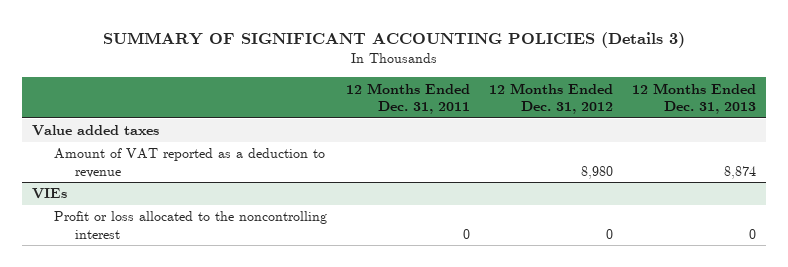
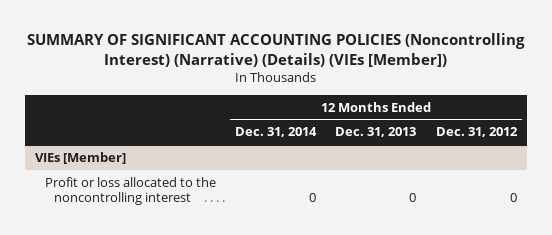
- SUMMARY OF SIGNIFICANT ACCOUNTING POLICIES (Details 3)
+ SUMMARY OF SIGNIFICANT ACCOUNTING POLICIES (Noncontrolling Interest) (Narrative) (Details) (VIEs [Member])
- | 12 Months Ended Dec. 31, 2011 | 12 Months Ended Dec. 31, 2012 | 12 Months Ended Dec. 31, 2013
+ | 12 Months Ended Dec. 31, 2014 | 12 Months Ended Dec. 31, 2013 | 12 Months Ended Dec. 31, 2012
- Value added taxes
- Amount of VAT reported as a deduction to revenue | | 8,980 | 8,874
- VIEs
+ VIEs [Member]

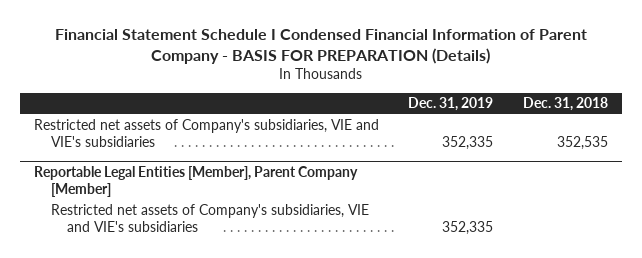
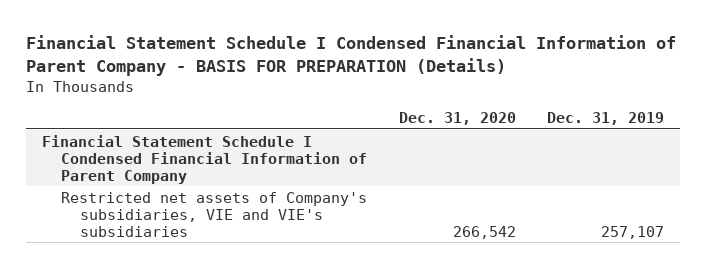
- | Dec. 31, 2019 | Dec. 31, 2018
+ | Dec. 31, 2020 | Dec. 31, 2019
- Restricted net assets of Company's subsidiaries, VIE and VIE's subsidiaries | 352,335 | 352,535
- Reportable Legal Entities [Member], Parent Company [Member]
- Restricted net assets of Company's subsidiaries, VIE and VIE's subsidiaries | 352,335 |
+ Financial Statement Schedule I Condensed Financial Information of Parent Company
+ Restricted net assets of Company's subsidiaries, VIE and VIE's subsidiaries | 266,542 | 257,107

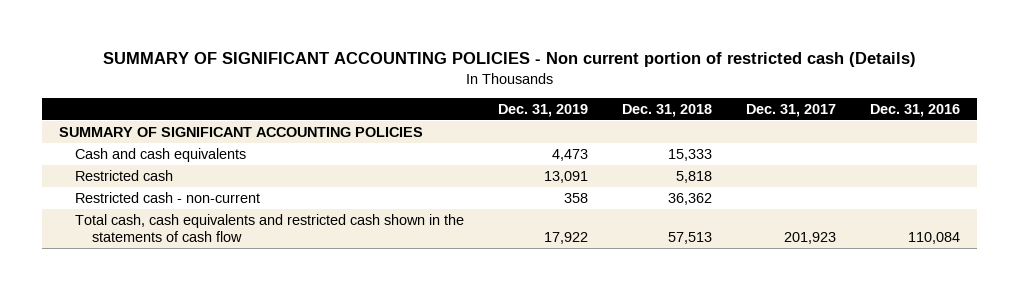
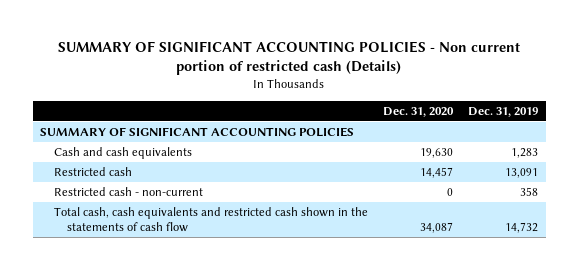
- | Dec. 31, 2019 | Dec. 31, 2018 | Dec. 31, 2017 | Dec. 31, 2016
+ | Dec. 31, 2020 | Dec. 31, 2019
- Cash and cash equivalents | 4,473 | 15,333 | |
+ Cash and cash equivalents | 19,630 | 1,283
- Total cash, cash equivalents and restricted cash shown in the statements of cash flow | 17,922 | 57,513 | 201,923 | 110,084
+ Total cash, cash equivalents and restricted cash shown in the statements of cash flow | 34,087 | 14,732

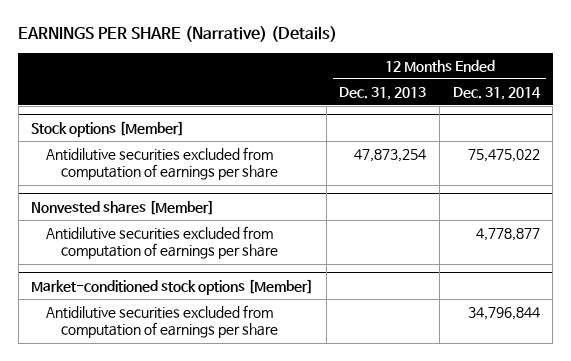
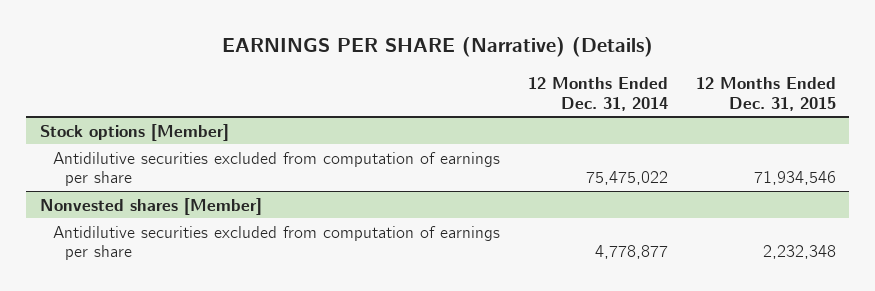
- | 12 Months Ended Dec. 31, 2013 | 12 Months Ended Dec. 31, 2014
+ | 12 Months Ended Dec. 31, 2014 | 12 Months Ended Dec. 31, 2015
- Market-conditioned stock options [Member]
- Antidilutive securities excluded from computation of earnings per share | | 34,796,844

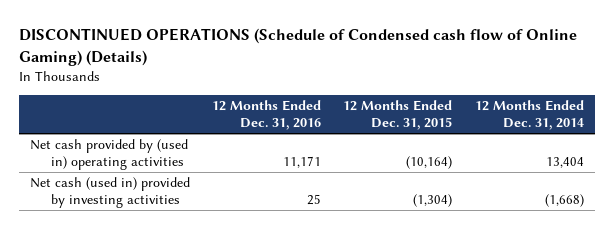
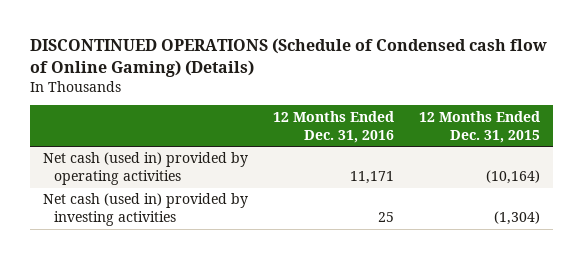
- | 12 Months Ended Dec. 31, 2016 | 12 Months Ended Dec. 31, 2015 | 12 Months Ended Dec. 31, 2014
+ | 12 Months Ended Dec. 31, 2016 | 12 Months Ended Dec. 31, 2015
- Net cash provided by (used in) operating activities | 11,171 | (10,164) | 13,404
+ Net cash (used in) provided by operating activities | 11,171 | (10,164)

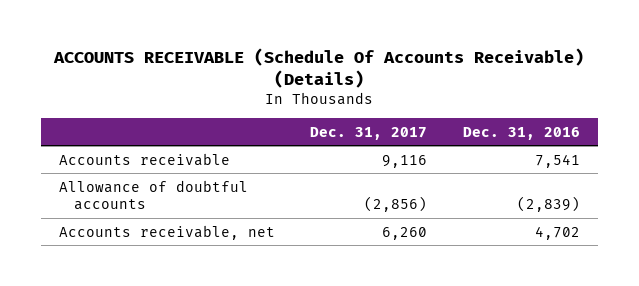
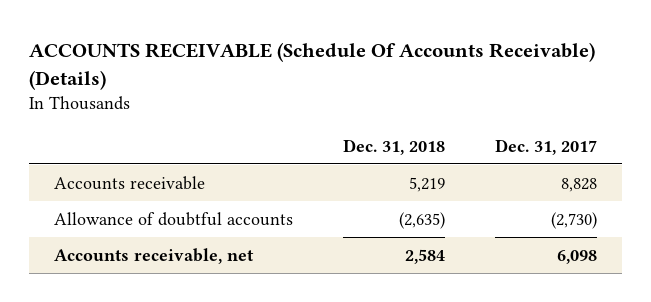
- | Dec. 31, 2017 | Dec. 31, 2016
+ | Dec. 31, 2018 | Dec. 31, 2017
- Accounts receivable | 9,116 | 7,541
- Allowance of doubtful accounts | (2,856) | (2,839)
- Accounts receivable, net | 6,260 | 4,702
+ Accounts receivable | 5,219 | 8,828
+ Allowance of doubtful accounts | (2,635) | (2,730)
+ Accounts receivable, net | 2,584 | 6,098

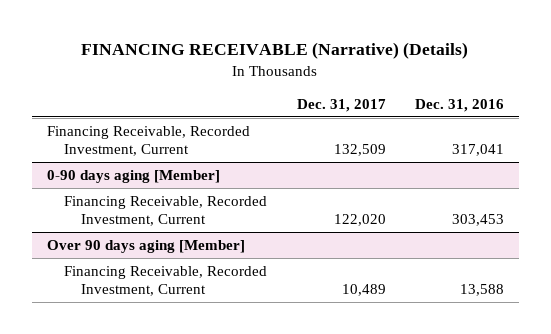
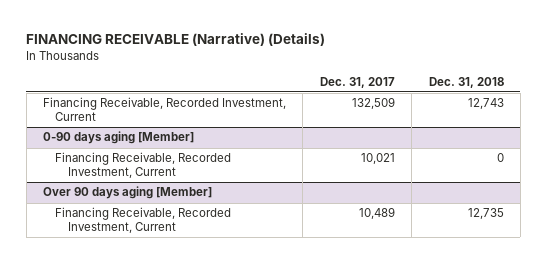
- | Dec. 31, 2017 | Dec. 31, 2016
+ | Dec. 31, 2017 | Dec. 31, 2018
@ 0-90 days aging [Member]
- Financing Receivable, Recorded Investment, Current | 122,020 | 303,453
+ Financing Receivable, Recorded Investment, Current | 10,021 | 0

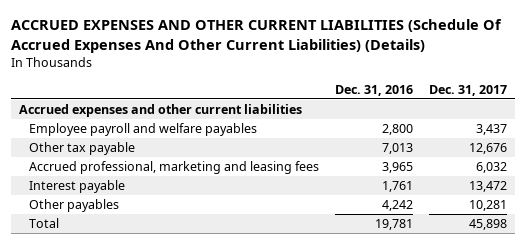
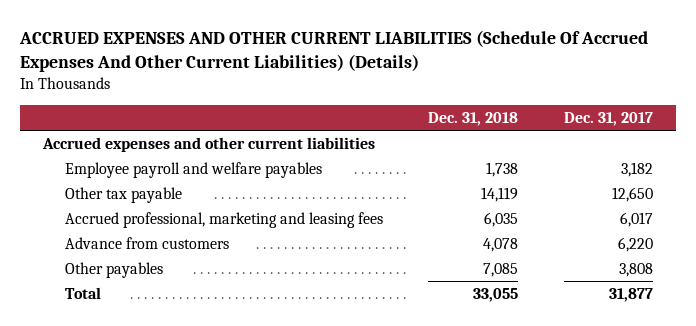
- | Dec. 31, 2016 | Dec. 31, 2017
+ | Dec. 31, 2018 | Dec. 31, 2017
- Employee payroll and welfare payables | 2,800 | 3,437
- Other tax payable | 7,013 | 12,676
- Accrued professional, marketing and leasing fees | 3,965 | 6,032
- Interest payable | 1,761 | 13,472
- Other payables | 4,242 | 10,281
- Total | 19,781 | 45,898
+ Employee payroll and welfare payables | 1,738 | 3,182
+ Other tax payable | 14,119 | 12,650
+ Accrued professional, marketing and leasing fees | 6,035 | 6,017
+ Advance from customers | 4,078 | 6,220
+ Other payables | 7,085 | 3,808
+ Total | 33,055 | 31,877

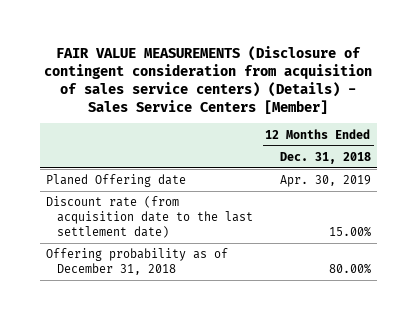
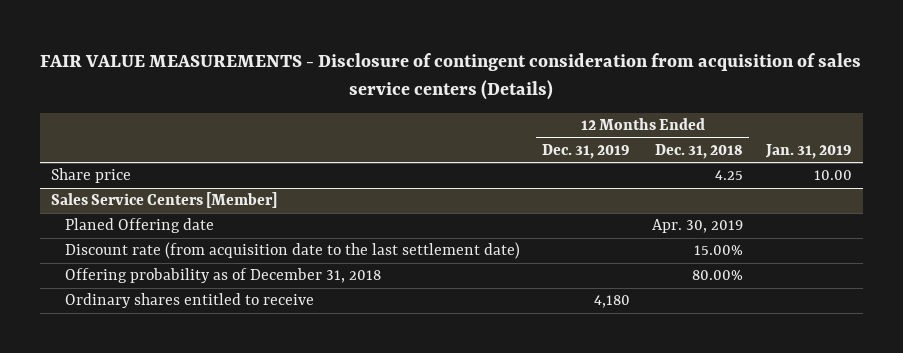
- FAIR VALUE MEASUREMENTS (Disclosure of contingent consideration from acquisition of sales service centers) (Details) - Sales Service Centers [Member]
+ FAIR VALUE MEASUREMENTS - Disclosure of contingent consideration from acquisition of sales service centers (Details)
- | 12 Months Ended Dec. 31, 2018
+ | 12 Months Ended Dec. 31, 2019 | 12 Months Ended Dec. 31, 2018 | Jan. 31, 2019
+ Share price | | 4.25 | 10.00
+ Sales Service Centers [Member]
+ Ordinary shares entitled to receive | 4,180 | |

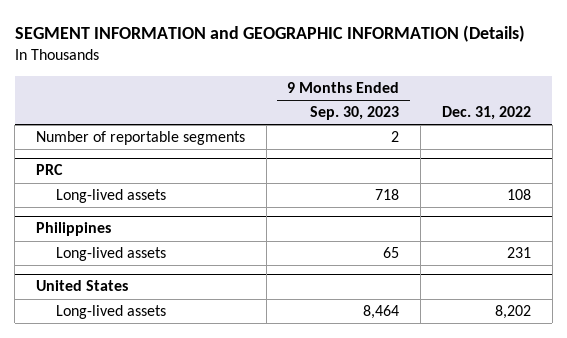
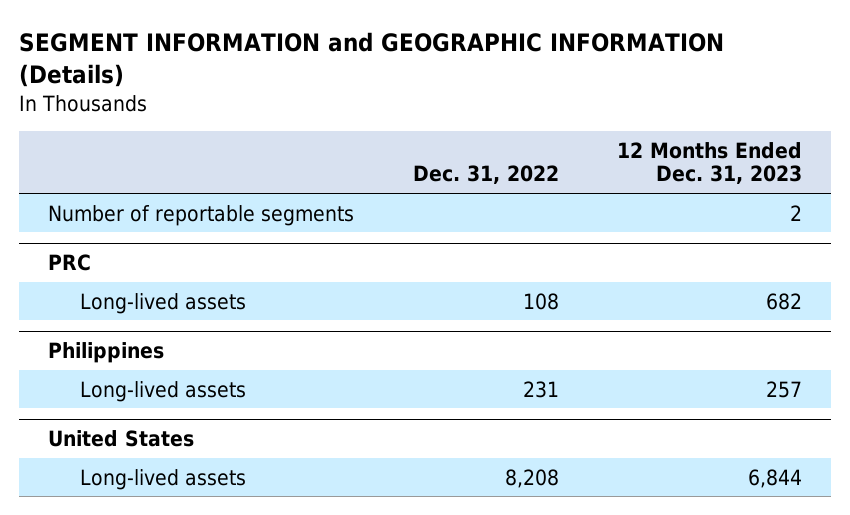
- | 9 Months Ended Sep. 30, 2023 | Dec. 31, 2022
+ | Dec. 31, 2022 | 12 Months Ended Dec. 31, 2023
@ United States
- Long-lived assets | 8,464 | 8,202
+ Long-lived assets | 8,208 | 6,844

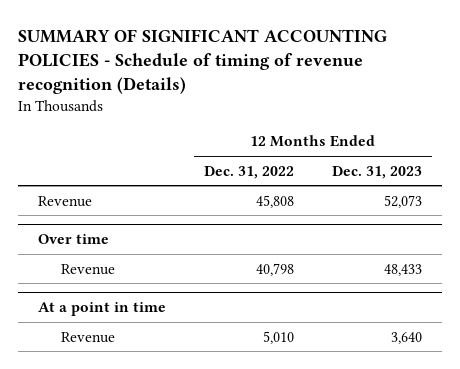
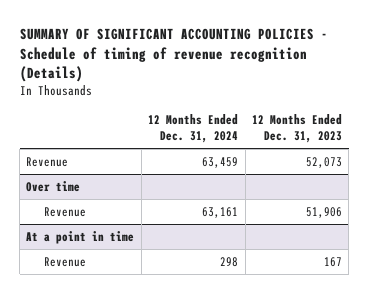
- | 12 Months Ended Dec. 31, 2022 | 12 Months Ended Dec. 31, 2023
+ | 12 Months Ended Dec. 31, 2024 | 12 Months Ended Dec. 31, 2023
@ Over time
- Revenue | 40,798 | 48,433
+ Revenue | 63,161 | 51,906
@ At a point in time
- Revenue | 5,010 | 3,640
+ Revenue | 298 | 167

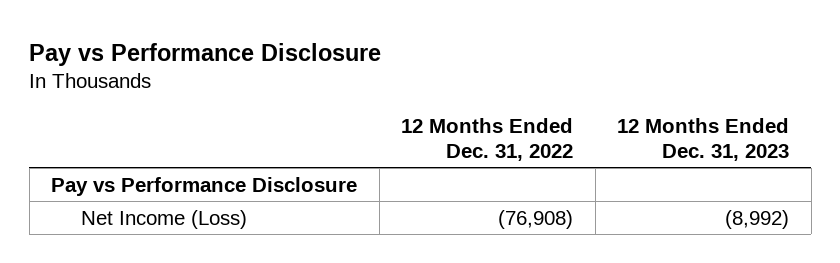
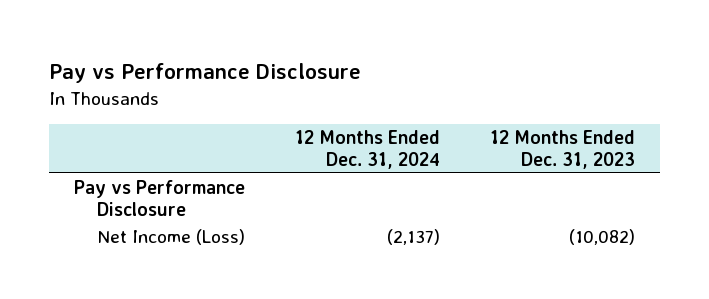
- | 12 Months Ended Dec. 31, 2022 | 12 Months Ended Dec. 31, 2023
+ | 12 Months Ended Dec. 31, 2024 | 12 Months Ended Dec. 31, 2023
- Net Income (Loss) | (76,908) | (8,992)
+ Net Income (Loss) | (2,137) | (10,082)

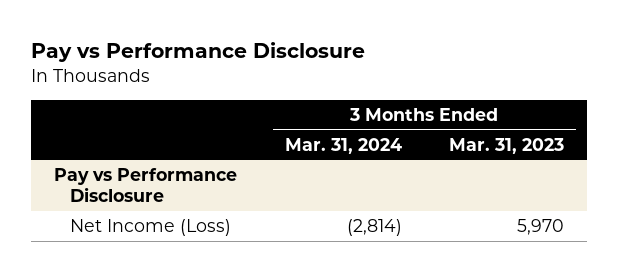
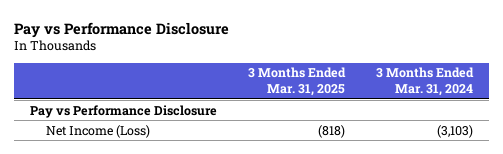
- | 3 Months Ended Mar. 31, 2024 | 3 Months Ended Mar. 31, 2023
+ | 3 Months Ended Mar. 31, 2025 | 3 Months Ended Mar. 31, 2024
- Net Income (Loss) | (2,814) | 5,970
+ Net Income (Loss) | (818) | (3,103)

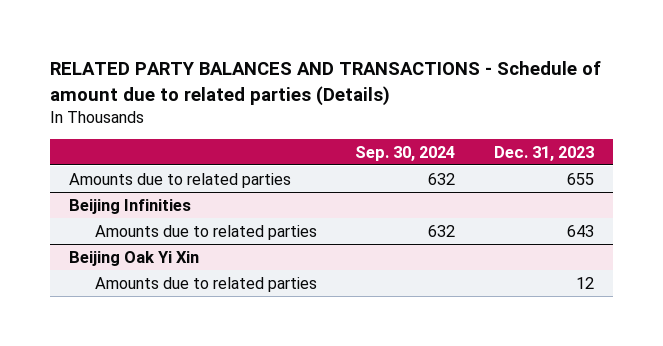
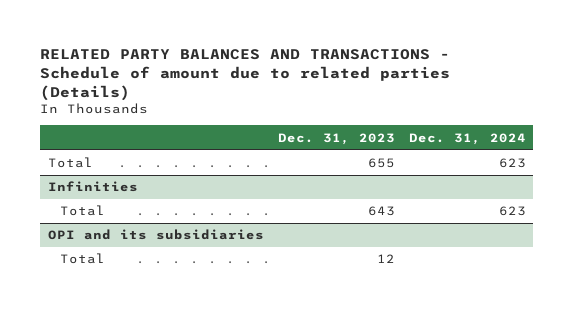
- | Sep. 30, 2024 | Dec. 31, 2023
+ | Dec. 31, 2023 | Dec. 31, 2024
- Amounts due to related parties | 632 | 655
- Beijing Infinities
- Amounts due to related parties | 632 | 643
- Beijing Oak Yi Xin
- Amounts due to related parties | | 12
+ Total | 655 | 623
+ Infinities
+ Total | 643 | 623
+ OPI and its subsidiaries
+ Total | 12 |

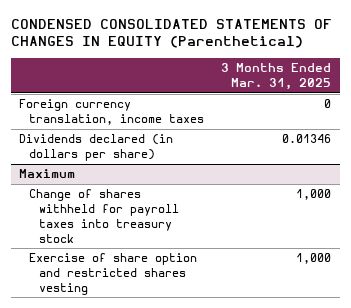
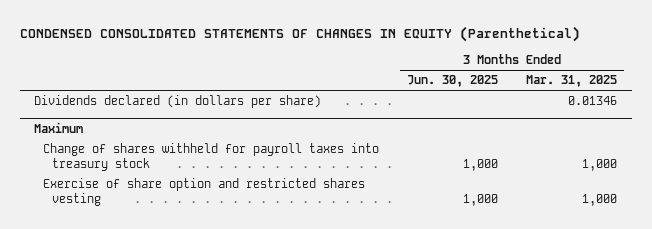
- | 3 Months Ended Mar. 31, 2025
+ | 3 Months Ended Jun. 30, 2025 | 3 Months Ended Mar. 31, 2025
- Foreign currency translation, income taxes | 0

